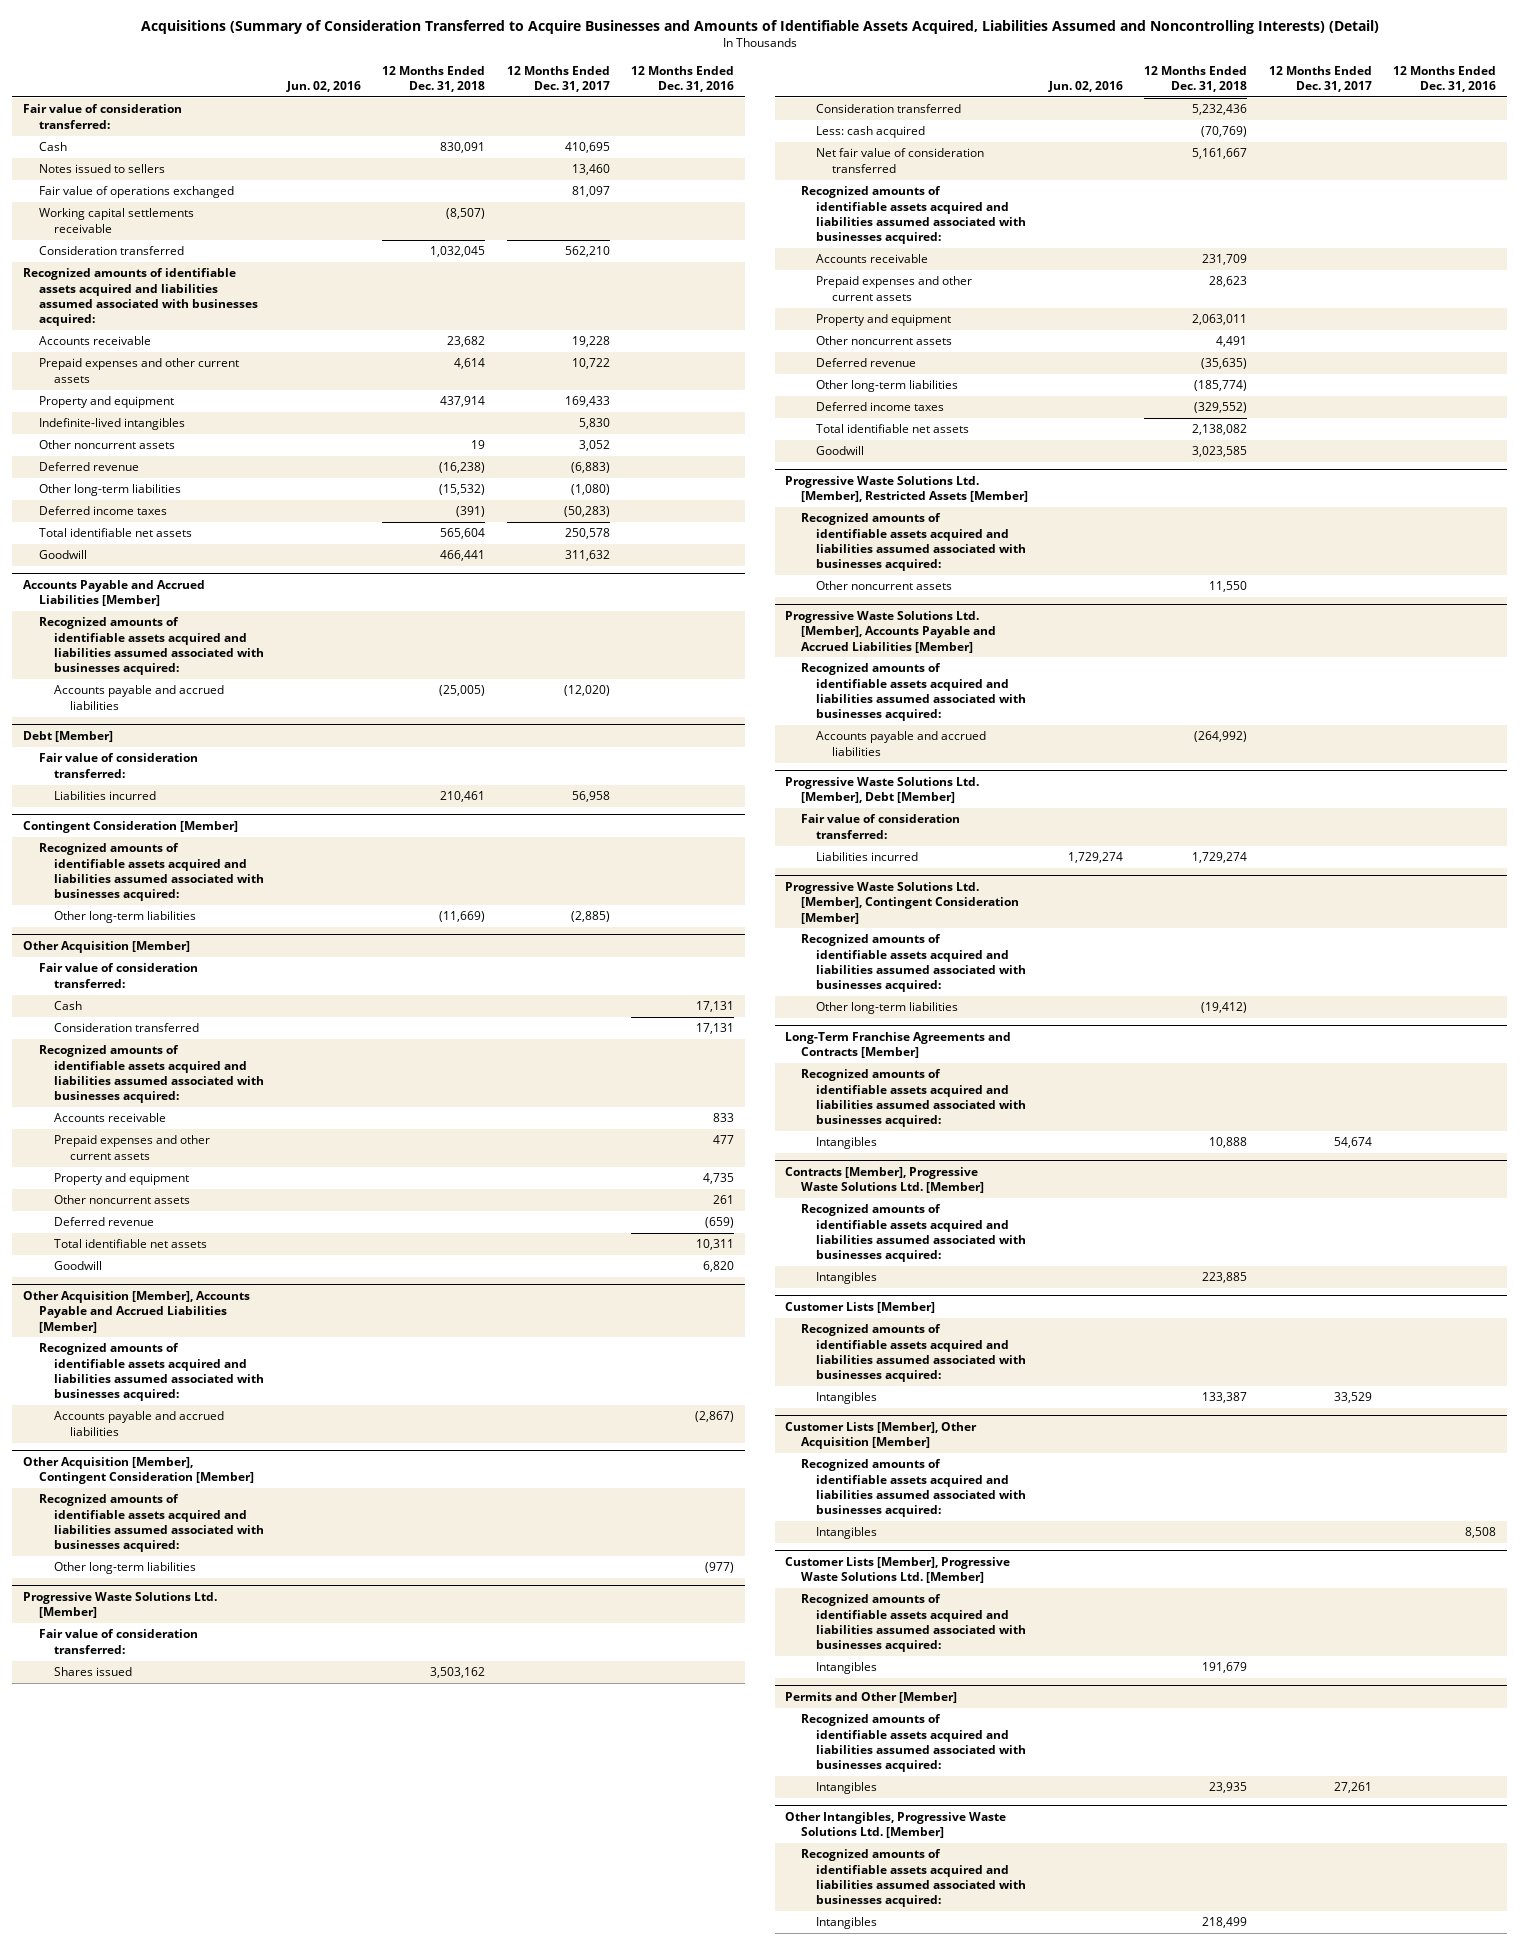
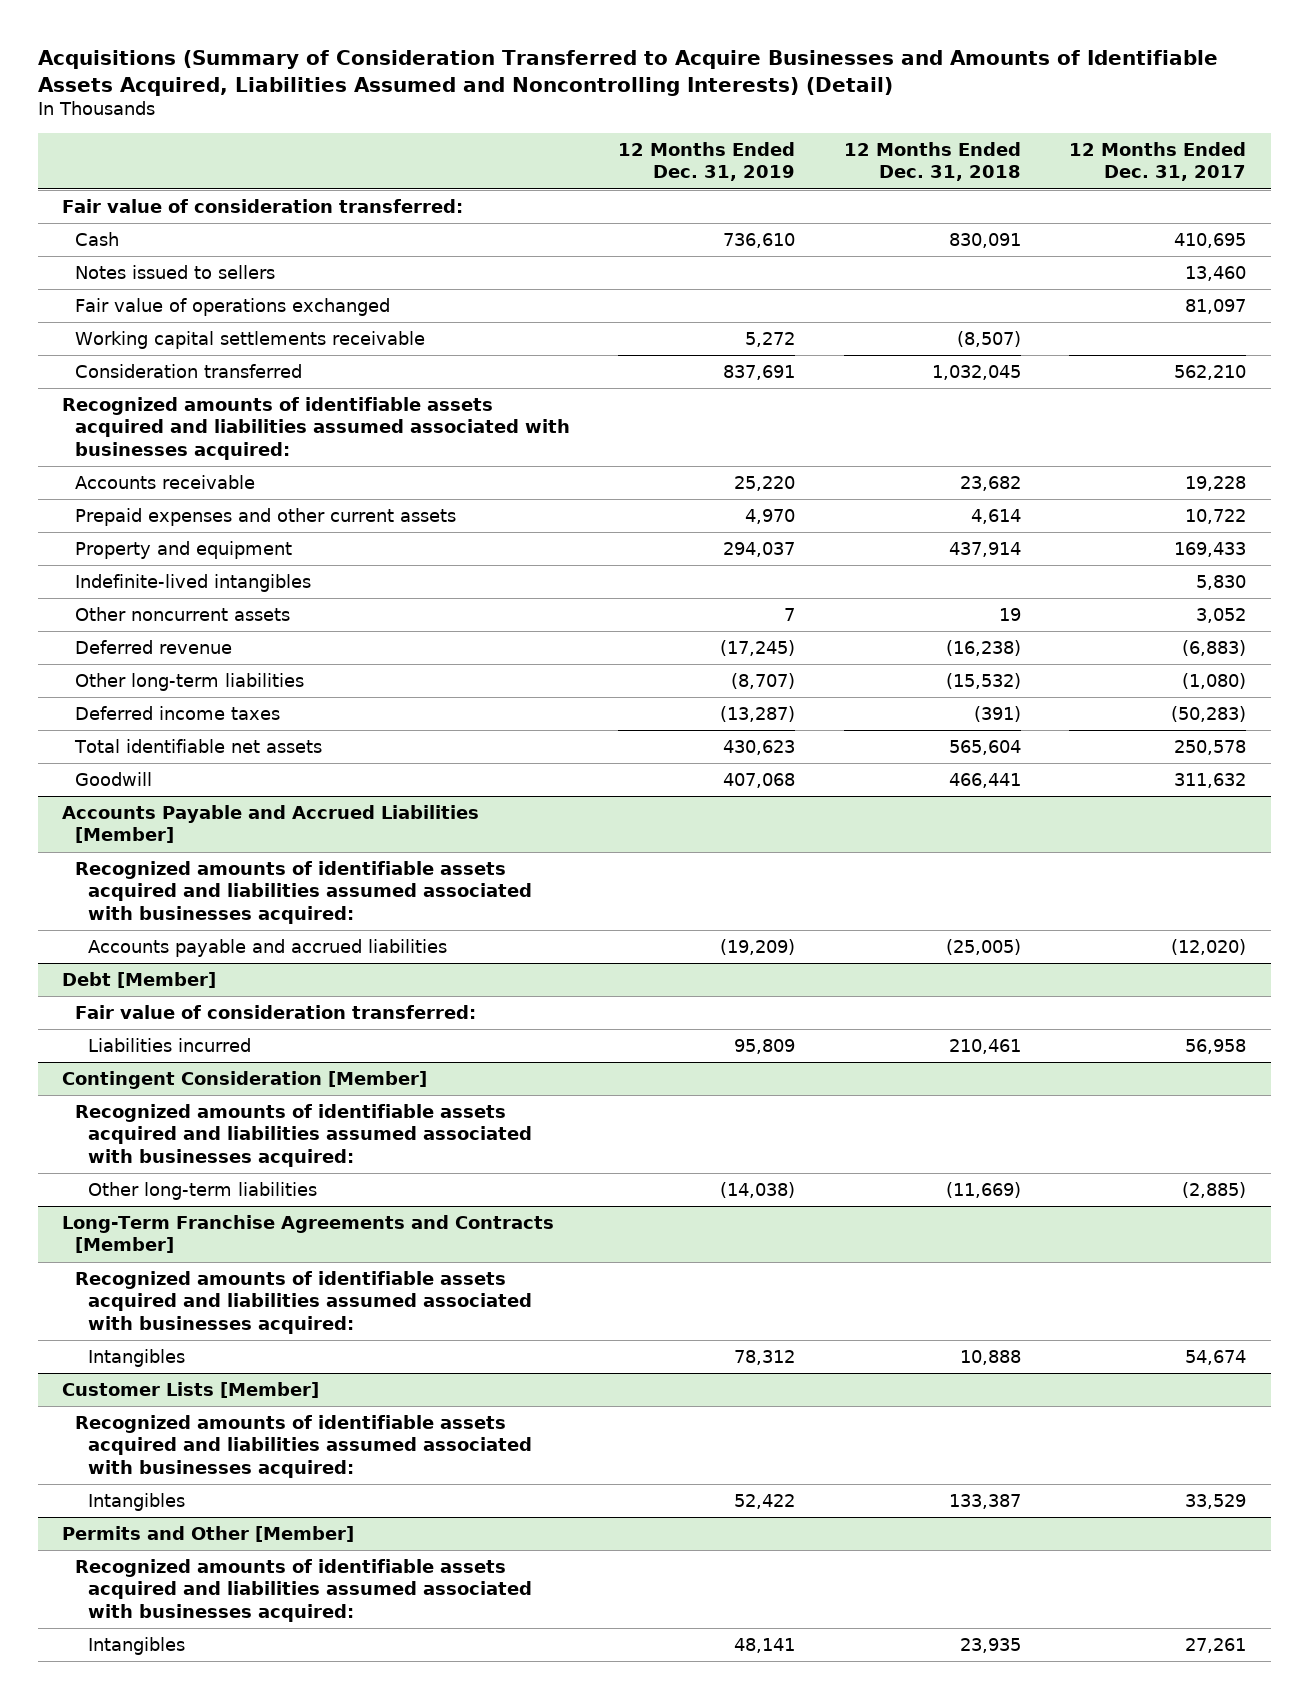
- | Jun. 02, 2016 | 12 Months Ended Dec. 31, 2018 | 12 Months Ended Dec. 31, 2017 | 12 Months Ended Dec. 31, 2016
+ | 12 Months Ended Dec. 31, 2019 | 12 Months Ended Dec. 31, 2018 | 12 Months Ended Dec. 31, 2017
- Other Acquisition [Member]
- Fair value of consideration transferred:
- Cash | | | | 17,131
- Consideration transferred | | | | 17,131
- Recognized amounts of identifiable assets acquired and liabilities assumed associated with businesses acquired:
- Accounts receivable | | | | 833
- Prepaid expenses and other current assets | | | | 477
- Property and equipment | | | | 4,735
- Other noncurrent assets | | | | 261
- Deferred revenue | | | | (659)
- Total identifiable net assets | | | | 10,311
- Goodwill | | | | 6,820
- Other Acquisition [Member], Accounts Payable and Accrued Liabilities [Member]
- Recognized amounts of identifiable assets acquired and liabilities assumed associated with businesses acquired:
- Accounts payable and accrued liabilities | | | | (2,867)
- Other Acquisition [Member], Contingent Consideration [Member]
- Recognized amounts of identifiable assets acquired and liabilities assumed associated with businesses acquired:
- Other long-term liabilities | | | | (977)
- Progressive Waste Solutions Ltd. [Member]
- Fair value of consideration transferred:
- Shares issued | | 3,503,162 | |
- Consideration transferred | | 5,232,436 | |
- Less: cash acquired | | (70,769) | |
- Net fair value of consideration transferred | | 5,161,667 | |
- Recognized amounts of identifiable assets acquired and liabilities assumed associated with businesses acquired:
- Accounts receivable | | 231,709 | |
- Prepaid expenses and other current assets | | 28,623 | |
- Property and equipment | | 2,063,011 | |
- Other noncurrent assets | | 4,491 | |
- Deferred revenue | | (35,635) | |
- Other long-term liabilities | | (185,774) | |
- Deferred income taxes | | (329,552) | |
- Total identifiable net assets | | 2,138,082 | |
- Goodwill | | 3,023,585 | |
- Progressive Waste Solutions Ltd. [Member], Restricted Assets [Member]
- Recognized amounts of identifiable assets acquired and liabilities assumed associated with businesses acquired:
- Other noncurrent assets | | 11,550 | |
- Progressive Waste Solutions Ltd. [Member], Accounts Payable and Accrued Liabilities [Member]
- Recognized amounts of identifiable assets acquired and liabilities assumed associated with businesses acquired:
- Accounts payable and accrued liabilities | | (264,992) | |
- Progressive Waste Solutions Ltd. [Member], Debt [Member]
- Fair value of consideration transferred:
- Liabilities incurred | 1,729,274 | 1,729,274 | |
- Progressive Waste Solutions Ltd. [Member], Contingent Consideration [Member]
- Recognized amounts of identifiable assets acquired and liabilities assumed associated with businesses acquired:
- Other long-term liabilities | | (19,412) | |
- Contracts [Member], Progressive Waste Solutions Ltd. [Member]
- Recognized amounts of identifiable assets acquired and liabilities assumed associated with businesses acquired:
- Intangibles | | 223,885 | |
- Customer Lists [Member], Other Acquisition [Member]
- Recognized amounts of identifiable assets acquired and liabilities assumed associated with businesses acquired:
- Intangibles | | | | 8,508
- Customer Lists [Member], Progressive Waste Solutions Ltd. [Member]
- Recognized amounts of identifiable assets acquired and liabilities assumed associated with businesses acquired:
- Intangibles | | 191,679 | |
- Other Intangibles, Progressive Waste Solutions Ltd. [Member]
- Recognized amounts of identifiable assets acquired and liabilities assumed associated with businesses acquired:
- Intangibles | | 218,499 | |

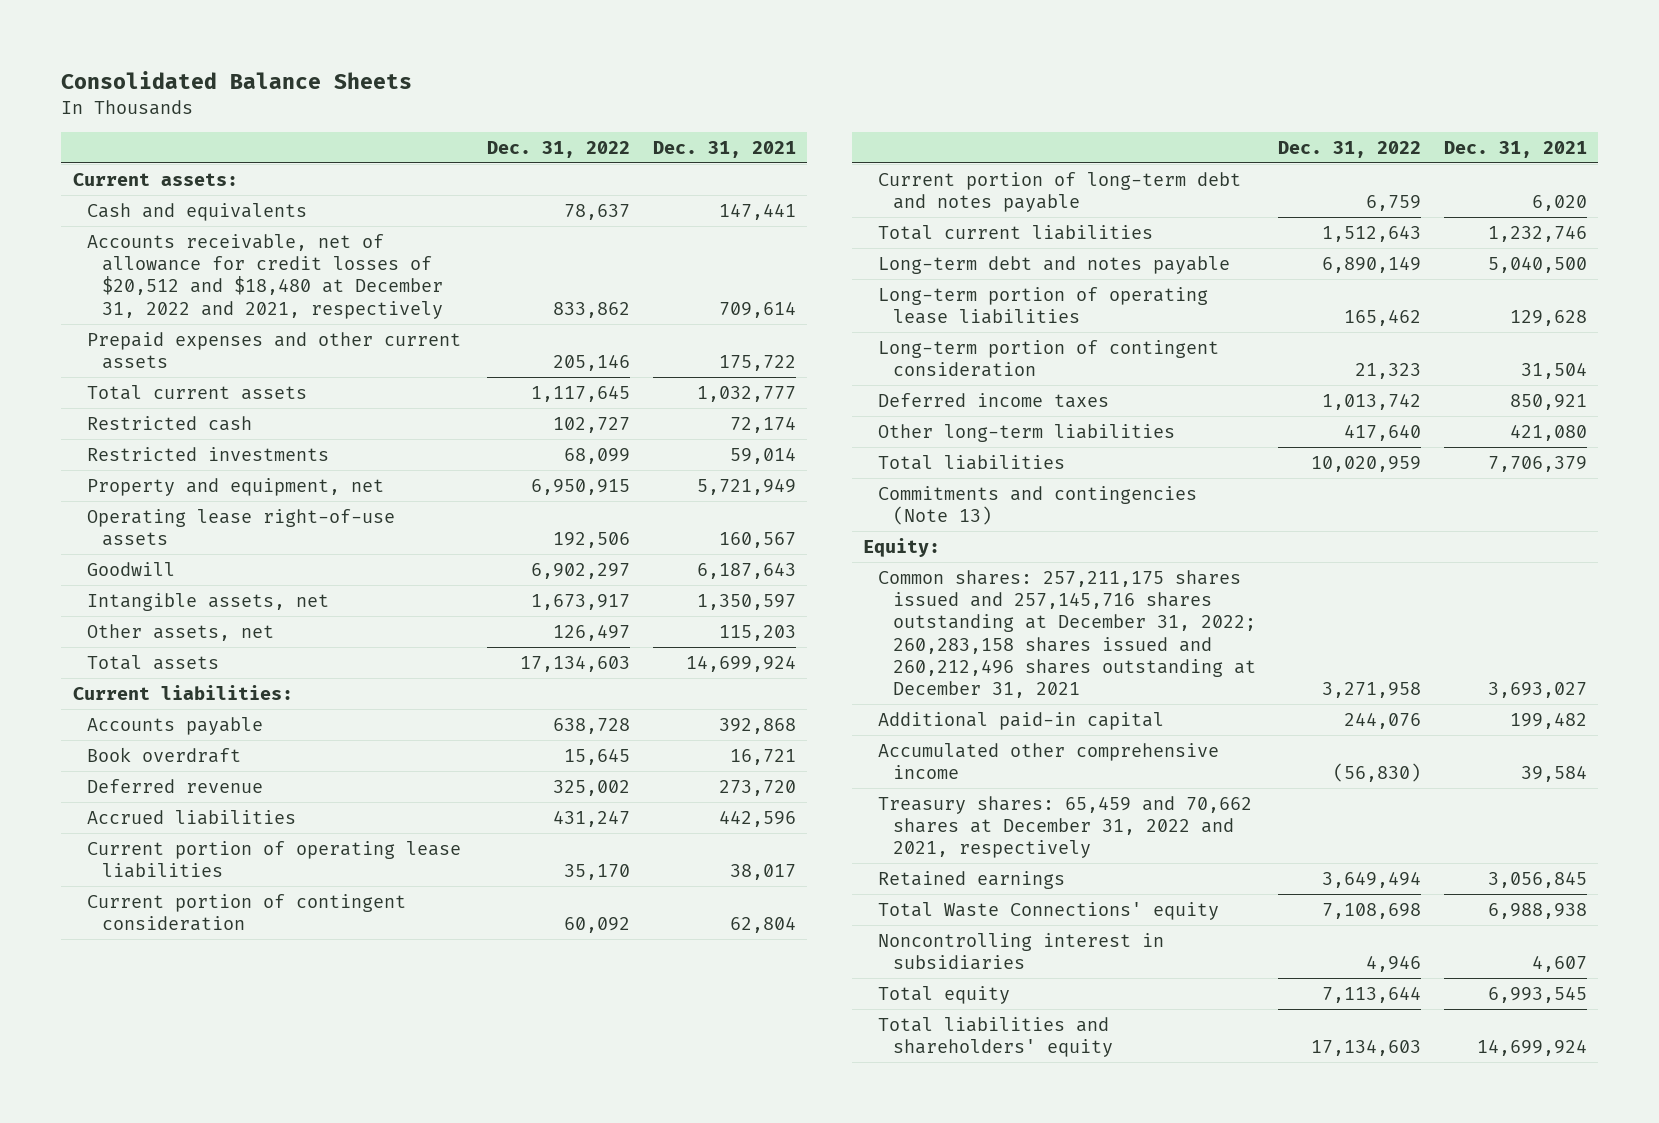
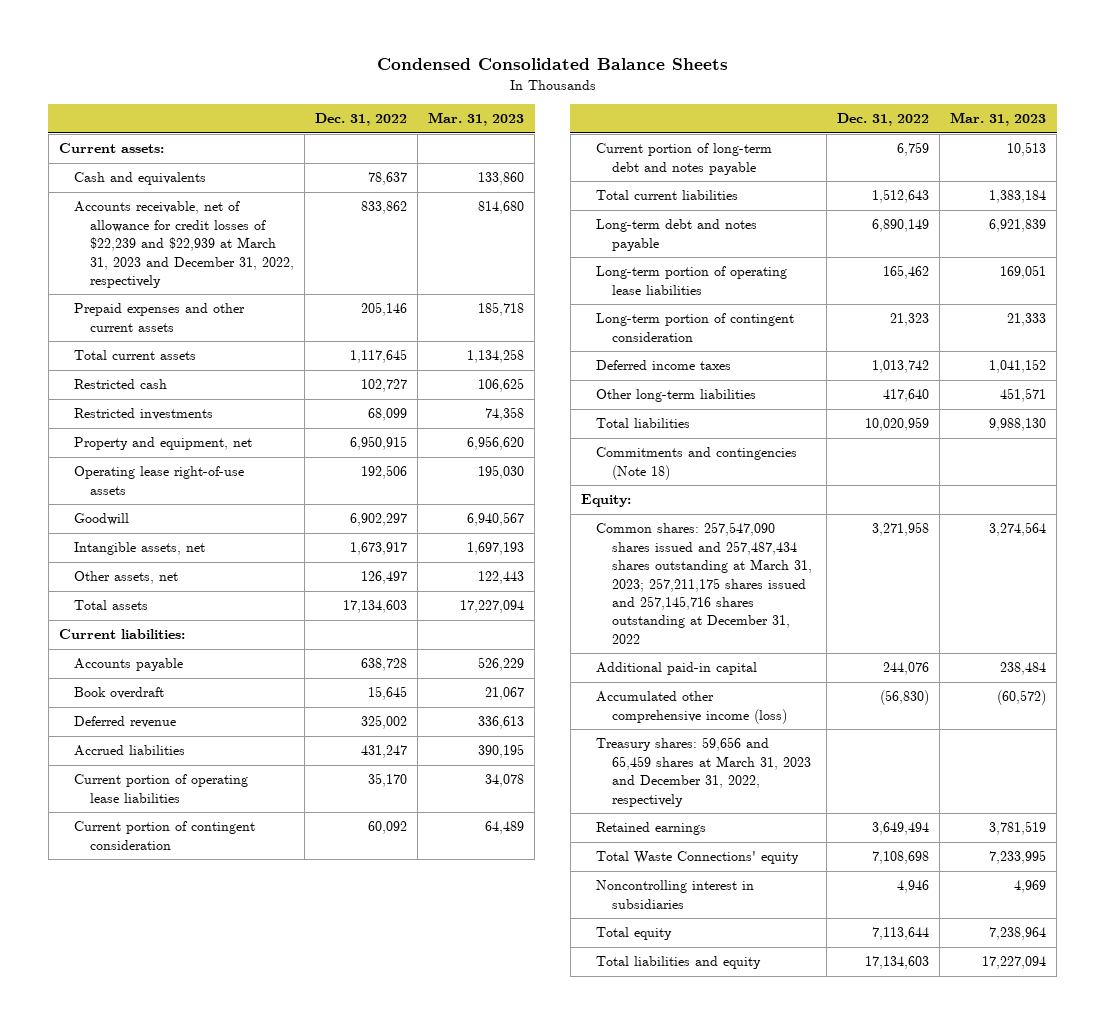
- Consolidated Balance Sheets
+ Condensed Consolidated Balance Sheets
- | Dec. 31, 2022 | Dec. 31, 2021
+ | Dec. 31, 2022 | Mar. 31, 2023
- Accounts receivable, net of allowance for credit losses of $20,512 and $18,480 at December 31, 2022 and 2021, respectively | 833,862 | 709,614
+ Accounts receivable, net of allowance for credit losses of $22,239 and $22,939 at March 31, 2023 and December 31, 2022, respectively | 833,862 | 814,680
- Commitments and contingencies (Note 13)
+ Commitments and contingencies (Note 18)
- Common shares: 257,211,175 shares issued and 257,145,716 shares outstanding at December 31, 2022; 260,283,158 shares issued and 260,212,496 shares outstanding at December 31, 2021 | 3,271,958 | 3,693,027
+ Common shares: 257,547,090 shares issued and 257,487,434 shares outstanding at March 31, 2023; 257,211,175 shares issued and 257,145,716 shares outstanding at December 31, 2022 | 3,271,958 | 3,274,564
- Accumulated other comprehensive income | (56,830) | 39,584
- Treasury shares: 65,459 and 70,662 shares at December 31, 2022 and 2021, respectively
+ Accumulated other comprehensive income (loss) | (56,830) | (60,572)
+ Treasury shares: 59,656 and 65,459 shares at March 31, 2023 and December 31, 2022, respectively
- Total liabilities and shareholders' equity | 17,134,603 | 14,699,924
+ Total liabilities and equity | 17,134,603 | 17,227,094

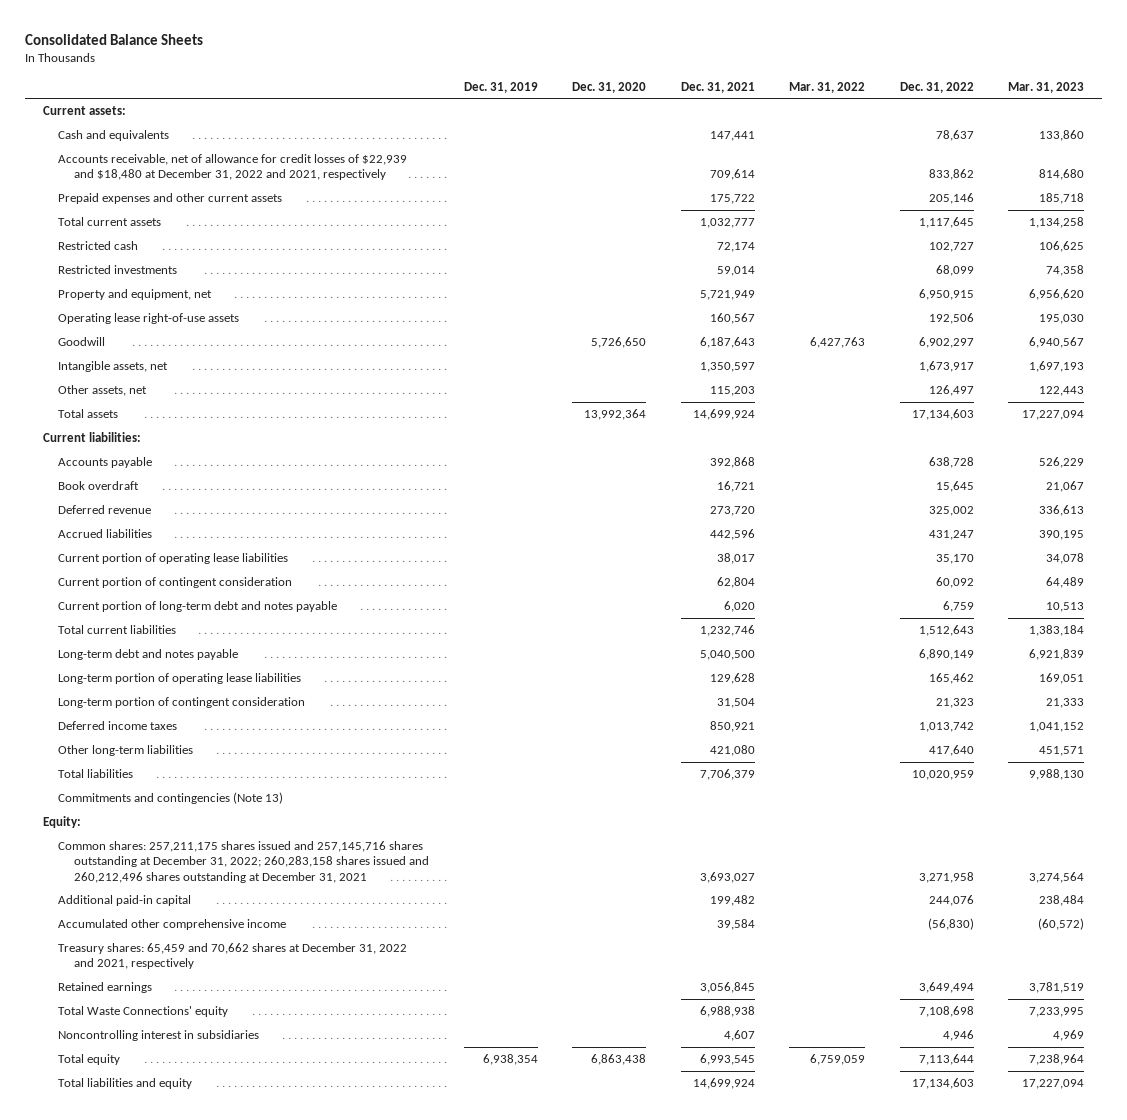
- Condensed Consolidated Balance Sheets
+ Consolidated Balance Sheets
- | Dec. 31, 2022 | Mar. 31, 2023
+ | Dec. 31, 2019 | Dec. 31, 2020 | Dec. 31, 2021 | Mar. 31, 2022 | Dec. 31, 2022 | Mar. 31, 2023
- Accounts receivable, net of allowance for credit losses of $22,239 and $22,939 at March 31, 2023 and December 31, 2022, respectively | 833,862 | 814,680
+ Accounts receivable, net of allowance for credit losses of $22,939 and $18,480 at December 31, 2022 and 2021, respectively | | | 709,614 | | 833,862 | 814,680
- Commitments and contingencies (Note 18)
+ Commitments and contingencies (Note 13)
- Common shares: 257,547,090 shares issued and 257,487,434 shares outstanding at March 31, 2023; 257,211,175 shares issued and 257,145,716 shares outstanding at December 31, 2022 | 3,271,958 | 3,274,564
+ Common shares: 257,211,175 shares issued and 257,145,716 shares outstanding at December 31, 2022; 260,283,158 shares issued and 260,212,496 shares outstanding at December 31, 2021 | | | 3,693,027 | | 3,271,958 | 3,274,564
- Accumulated other comprehensive income (loss) | (56,830) | (60,572)
- Treasury shares: 59,656 and 65,459 shares at March 31, 2023 and December 31, 2022, respectively
+ Accumulated other comprehensive income | | | 39,584 | | (56,830) | (60,572)
+ Treasury shares: 65,459 and 70,662 shares at December 31, 2022 and 2021, respectively

